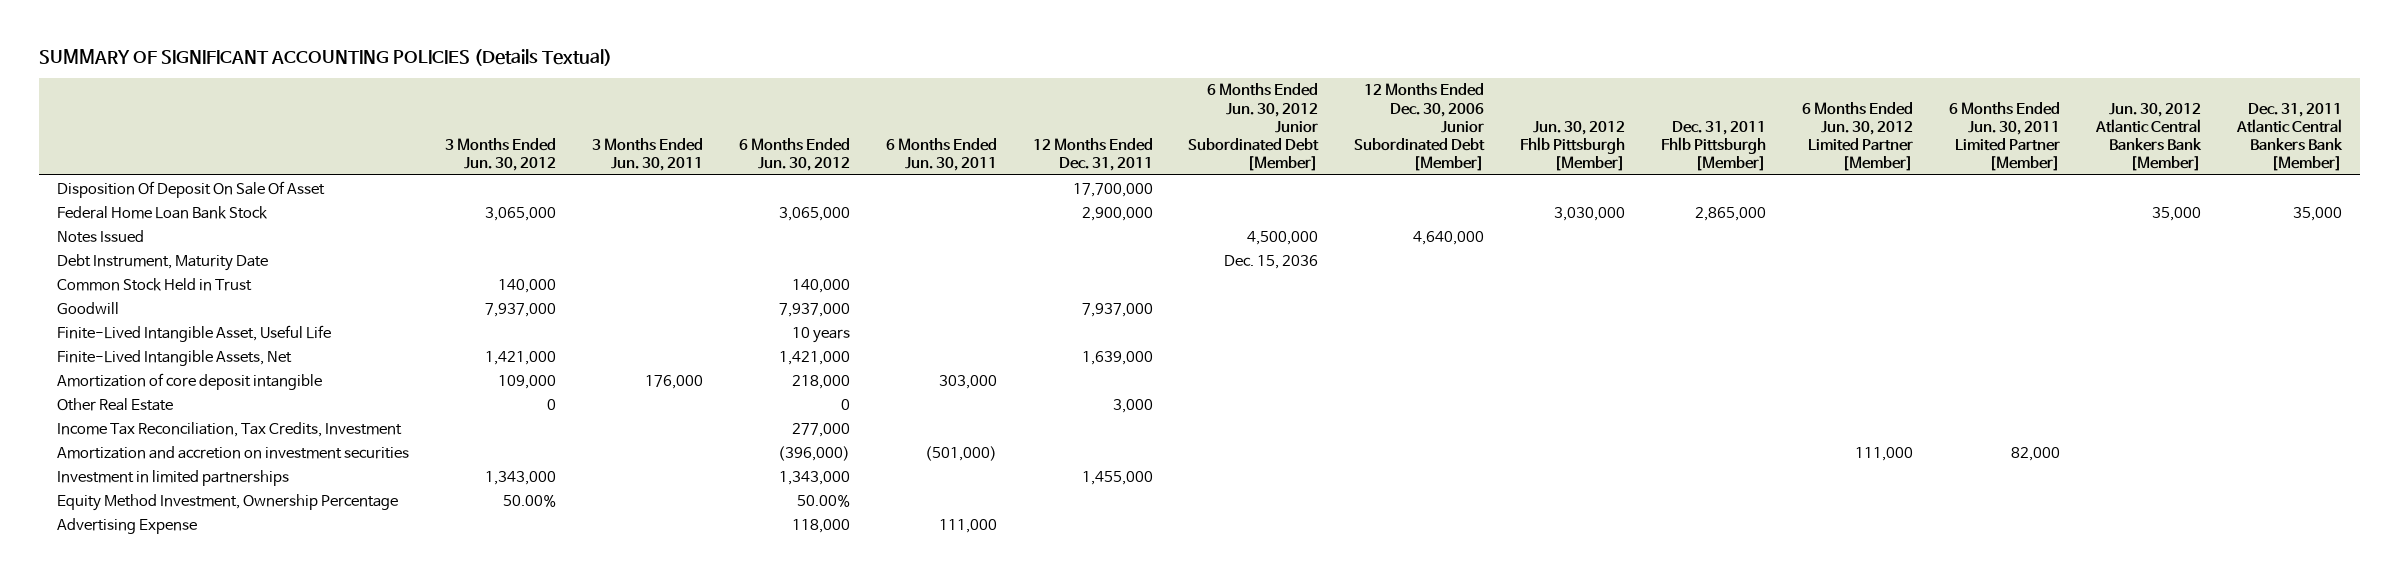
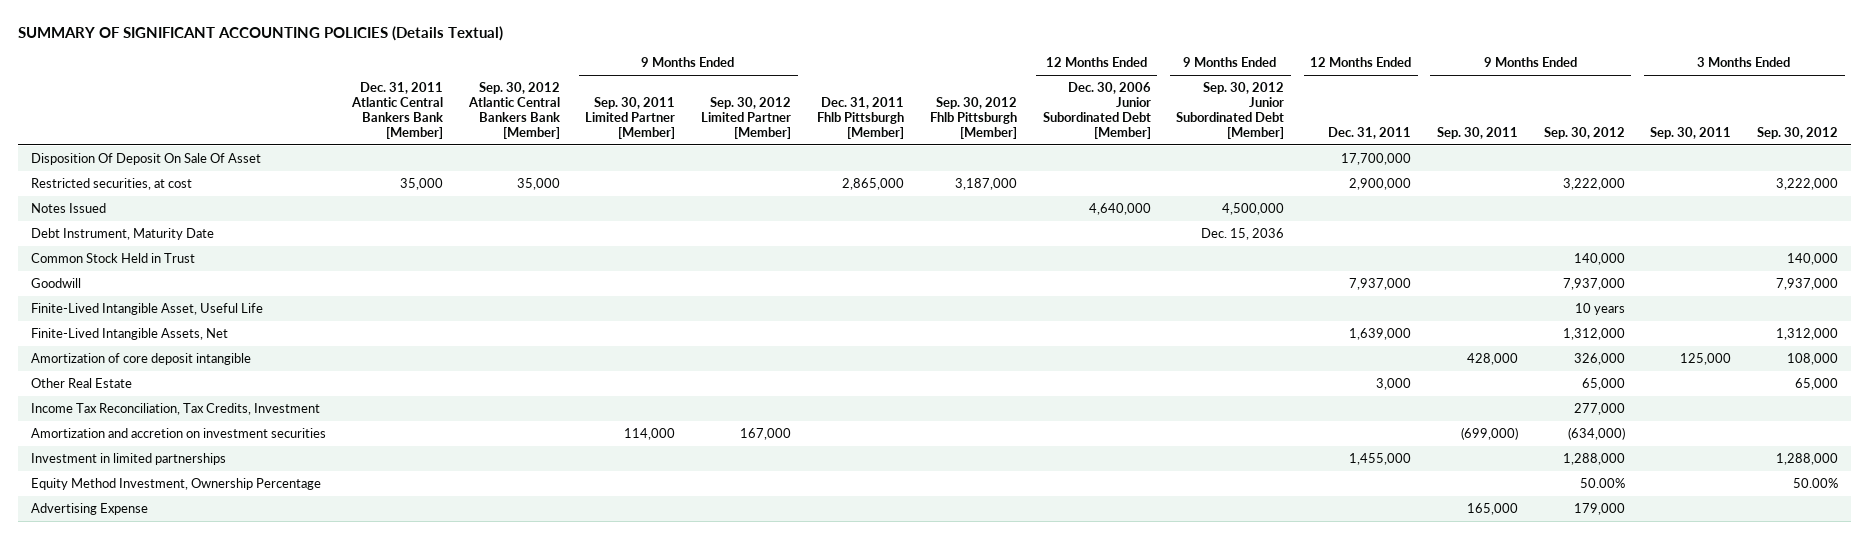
- | 3 Months Ended Jun. 30, 2012 | 3 Months Ended Jun. 30, 2011 | 6 Months Ended Jun. 30, 2012 | 6 Months Ended Jun. 30, 2011 | 12 Months Ended Dec. 31, 2011 | 6 Months Ended Jun. 30, 2012 Junior Subordinated Debt [Member] | 12 Months Ended Dec. 30, 2006 Junior Subordinated Debt [Member] | Jun. 30, 2012 Fhlb Pittsburgh [Member] | Dec. 31, 2011 Fhlb Pittsburgh [Member] | 6 Months Ended Jun. 30, 2012 Limited Partner [Member] | 6 Months Ended Jun. 30, 2011 Limited Partner [Member] | Jun. 30, 2012 Atlantic Central Bankers Bank [Member] | Dec. 31, 2011 Atlantic Central Bankers Bank [Member]
+ | Dec. 31, 2011 Atlantic Central Bankers Bank [Member] | Sep. 30, 2012 Atlantic Central Bankers Bank [Member] | 9 Months Ended Sep. 30, 2011 Limited Partner [Member] | 9 Months Ended Sep. 30, 2012 Limited Partner [Member] | Dec. 31, 2011 Fhlb Pittsburgh [Member] | Sep. 30, 2012 Fhlb Pittsburgh [Member] | 12 Months Ended Dec. 30, 2006 Junior Subordinated Debt [Member] | 9 Months Ended Sep. 30, 2012 Junior Subordinated Debt [Member] | 12 Months Ended Dec. 31, 2011 | 9 Months Ended Sep. 30, 2011 | 9 Months Ended Sep. 30, 2012 | 3 Months Ended Sep. 30, 2011 | 3 Months Ended Sep. 30, 2012
- Federal Home Loan Bank Stock | 3,065,000 | | 3,065,000 | | 2,900,000 | | | 3,030,000 | 2,865,000 | | | 35,000 | 35,000
+ Restricted securities, at cost | 35,000 | 35,000 | | | 2,865,000 | 3,187,000 | | | 2,900,000 | | 3,222,000 | | 3,222,000

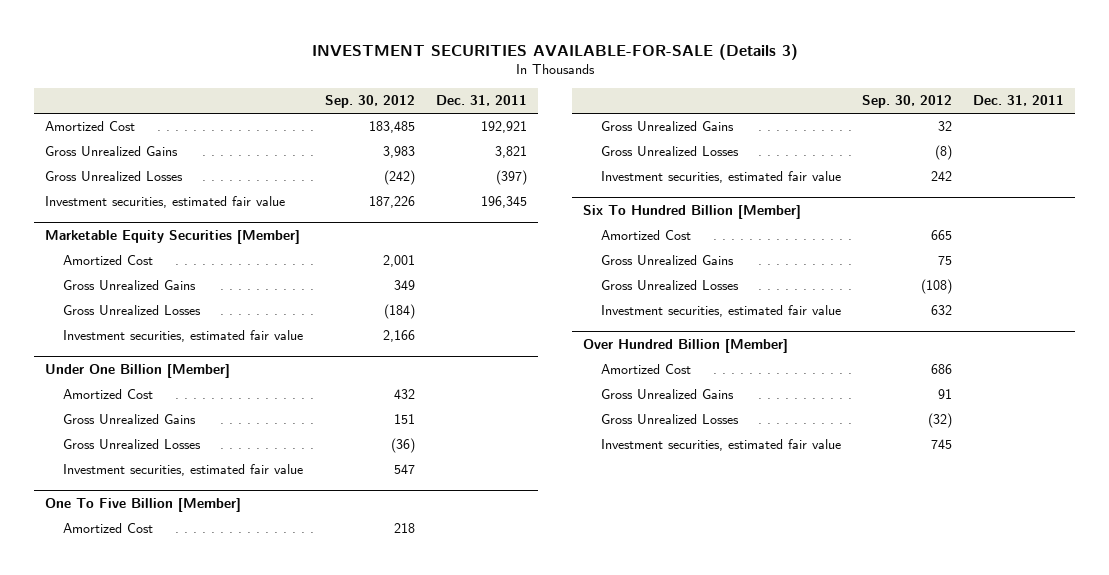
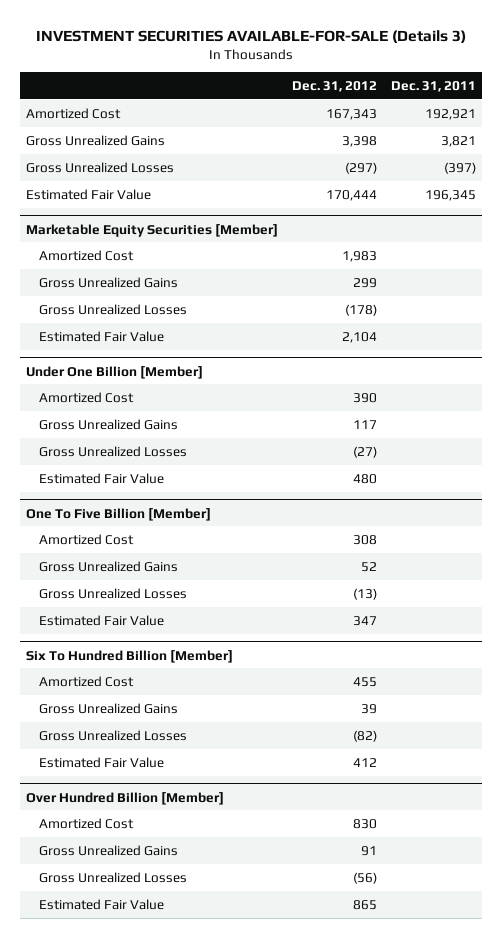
- | Sep. 30, 2012 | Dec. 31, 2011
+ | Dec. 31, 2012 | Dec. 31, 2011
- Investment securities, estimated fair value | 187,226 | 196,345
+ Estimated Fair Value | 170,444 | 196,345
@ Marketable Equity Securities [Member]
- Investment securities, estimated fair value | 2,166 |
+ Estimated Fair Value | 2,104 |
@ Under One Billion [Member]
- Investment securities, estimated fair value | 547 |
+ Estimated Fair Value | 480 |
@ One To Five Billion [Member]
- Investment securities, estimated fair value | 242 |
+ Estimated Fair Value | 347 |
@ Six To Hundred Billion [Member]
- Investment securities, estimated fair value | 632 |
+ Estimated Fair Value | 412 |
@ Over Hundred Billion [Member]
- Investment securities, estimated fair value | 745 |
+ Estimated Fair Value | 865 |

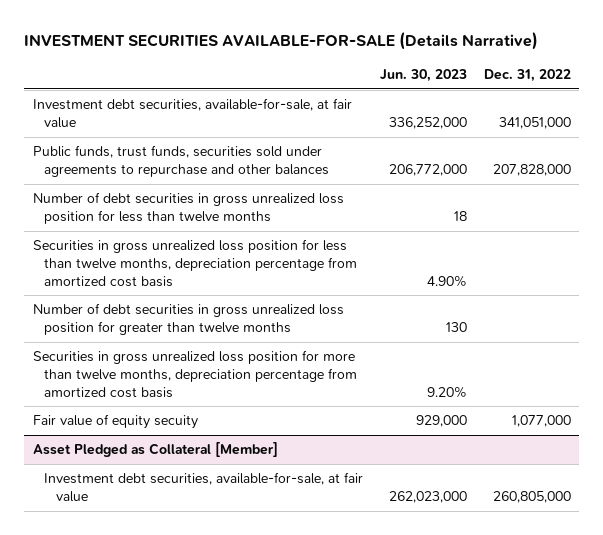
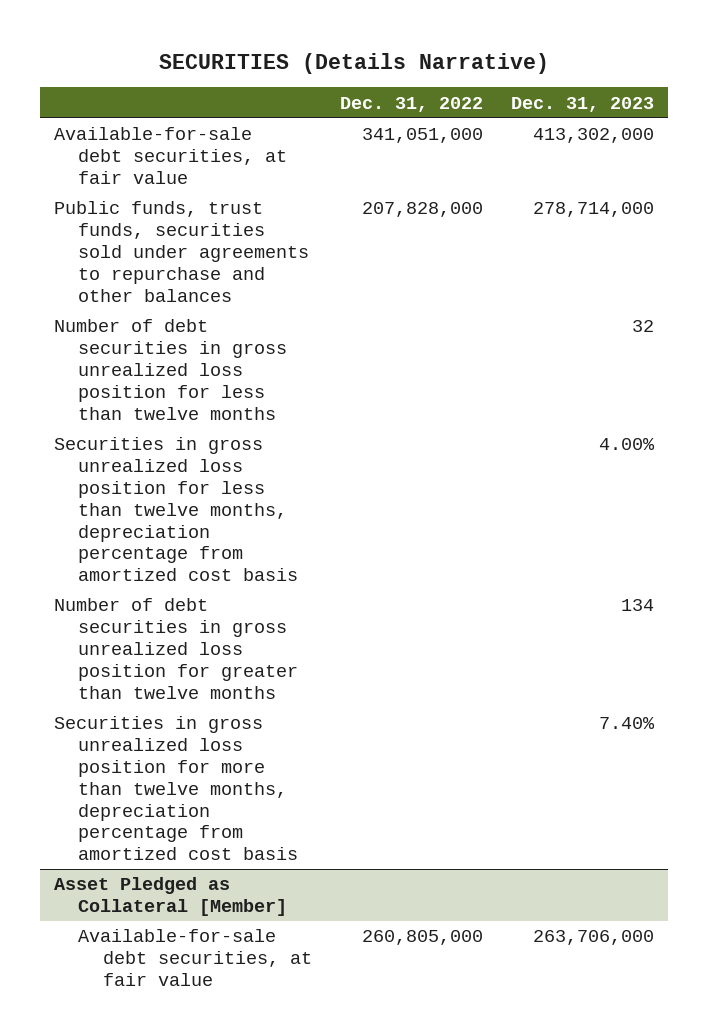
- INVESTMENT SECURITIES AVAILABLE-FOR-SALE (Details Narrative)
+ SECURITIES (Details Narrative)
- | Jun. 30, 2023 | Dec. 31, 2022
+ | Dec. 31, 2022 | Dec. 31, 2023
- Investment debt securities, available-for-sale, at fair value | 336,252,000 | 341,051,000
+ Available-for-sale debt securities, at fair value | 341,051,000 | 413,302,000
- Fair value of equity secuity | 929,000 | 1,077,000
@ Asset Pledged as Collateral [Member]
- Investment debt securities, available-for-sale, at fair value | 262,023,000 | 260,805,000
+ Available-for-sale debt securities, at fair value | 260,805,000 | 263,706,000

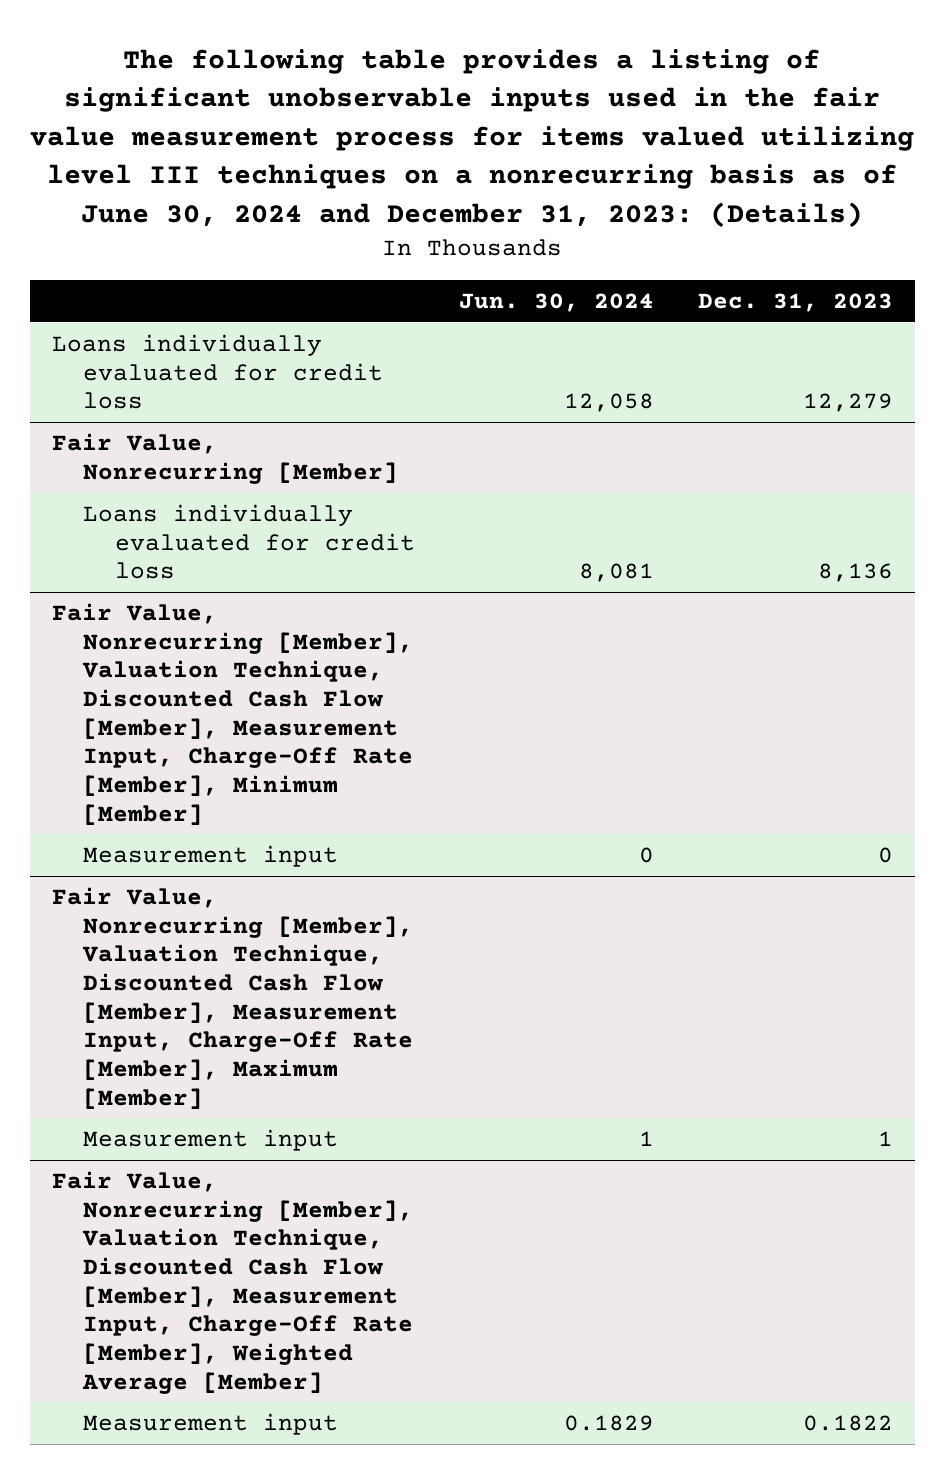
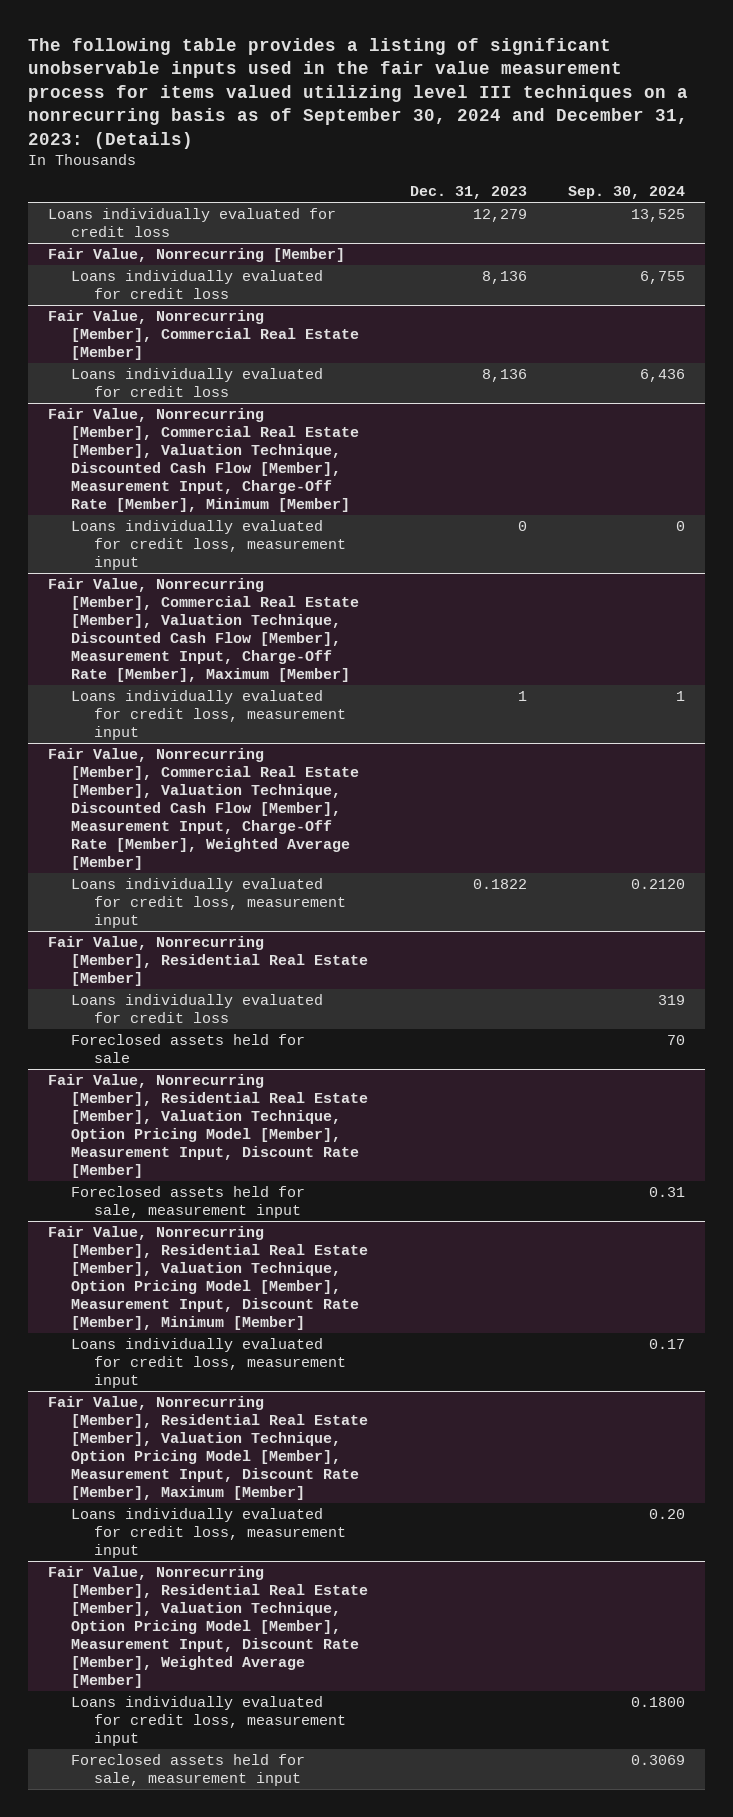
- The following table provides a listing of significant unobservable inputs used in the fair value measurement process for items valued utilizing level III techniques on a nonrecurring basis as of June 30, 2024 and December 31, 2023: (Details)
+ The following table provides a listing of significant unobservable inputs used in the fair value measurement process for items valued utilizing level III techniques on a nonrecurring basis as of September 30, 2024 and December 31, 2023: (Details)
- | Jun. 30, 2024 | Dec. 31, 2023
+ | Dec. 31, 2023 | Sep. 30, 2024
- Fair Value, Nonrecurring [Member], Valuation Technique, Discounted Cash Flow [Member], Measurement Input, Charge-Off Rate [Member], Minimum [Member]
- Measurement input | 0 | 0
- Fair Value, Nonrecurring [Member], Valuation Technique, Discounted Cash Flow [Member], Measurement Input, Charge-Off Rate [Member], Maximum [Member]
- Measurement input | 1 | 1
- Fair Value, Nonrecurring [Member], Valuation Technique, Discounted Cash Flow [Member], Measurement Input, Charge-Off Rate [Member], Weighted Average [Member]
- Measurement input | 0.1829 | 0.1822
+ Fair Value, Nonrecurring [Member], Commercial Real Estate [Member]
+ Loans individually evaluated for credit loss | 8,136 | 6,436
+ Fair Value, Nonrecurring [Member], Commercial Real Estate [Member], Valuation Technique, Discounted Cash Flow [Member], Measurement Input, Charge-Off Rate [Member], Minimum [Member]
+ Loans individually evaluated for credit loss, measurement input | 0 | 0
+ Fair Value, Nonrecurring [Member], Commercial Real Estate [Member], Valuation Technique, Discounted Cash Flow [Member], Measurement Input, Charge-Off Rate [Member], Maximum [Member]
+ Loans individually evaluated for credit loss, measurement input | 1 | 1
+ Fair Value, Nonrecurring [Member], Commercial Real Estate [Member], Valuation Technique, Discounted Cash Flow [Member], Measurement Input, Charge-Off Rate [Member], Weighted Average [Member]
+ Loans individually evaluated for credit loss, measurement input | 0.1822 | 0.2120
+ Fair Value, Nonrecurring [Member], Residential Real Estate [Member]
+ Loans individually evaluated for credit loss | | 319
+ Foreclosed assets held for sale | | 70
+ Fair Value, Nonrecurring [Member], Residential Real Estate [Member], Valuation Technique, Option Pricing Model [Member], Measurement Input, Discount Rate [Member]
+ Foreclosed assets held for sale, measurement input | | 0.31
+ Fair Value, Nonrecurring [Member], Residential Real Estate [Member], Valuation Technique, Option Pricing Model [Member], Measurement Input, Discount Rate [Member], Minimum [Member]
+ Loans individually evaluated for credit loss, measurement input | | 0.17
+ Fair Value, Nonrecurring [Member], Residential Real Estate [Member], Valuation Technique, Option Pricing Model [Member], Measurement Input, Discount Rate [Member], Maximum [Member]
+ Loans individually evaluated for credit loss, measurement input | | 0.20
+ Fair Value, Nonrecurring [Member], Residential Real Estate [Member], Valuation Technique, Option Pricing Model [Member], Measurement Input, Discount Rate [Member], Weighted Average [Member]
+ Loans individually evaluated for credit loss, measurement input | | 0.1800
+ Foreclosed assets held for sale, measurement input | | 0.3069

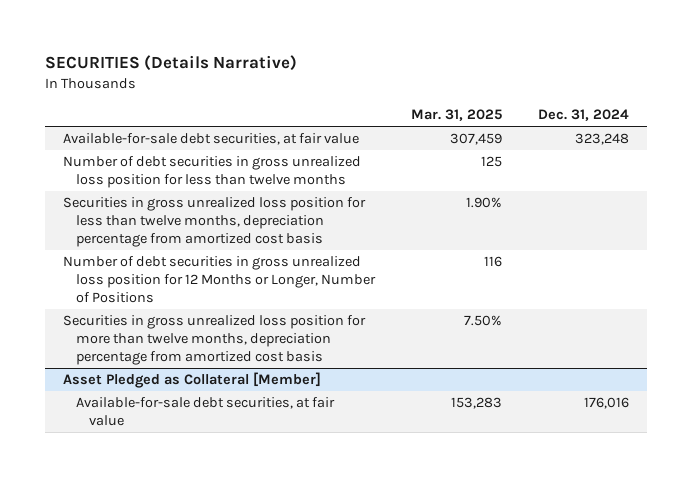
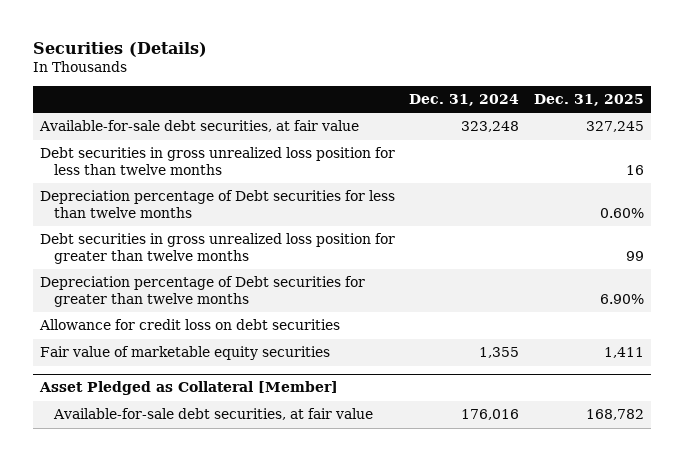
- SECURITIES (Details Narrative)
+ Securities (Details)
- | Mar. 31, 2025 | Dec. 31, 2024
+ | Dec. 31, 2024 | Dec. 31, 2025
- Number of debt securities in gross unrealized loss position for less than twelve months | 125 |
- Securities in gross unrealized loss position for less than twelve months, depreciation percentage from amortized cost basis | 1.90% |
- Number of debt securities in gross unrealized loss position for 12 Months or Longer, Number of Positions | 116 |
- Securities in gross unrealized loss position for more than twelve months, depreciation percentage from amortized cost basis | 7.50% |
+ Debt securities in gross unrealized loss position for less than twelve months | | 16
+ Depreciation percentage of Debt securities for less than twelve months | | 0.60%
+ Debt securities in gross unrealized loss position for greater than twelve months | | 99
+ Depreciation percentage of Debt securities for greater than twelve months | | 6.90%
+ Allowance for credit loss on debt securities
+ Fair value of marketable equity securities | 1,355 | 1,411

